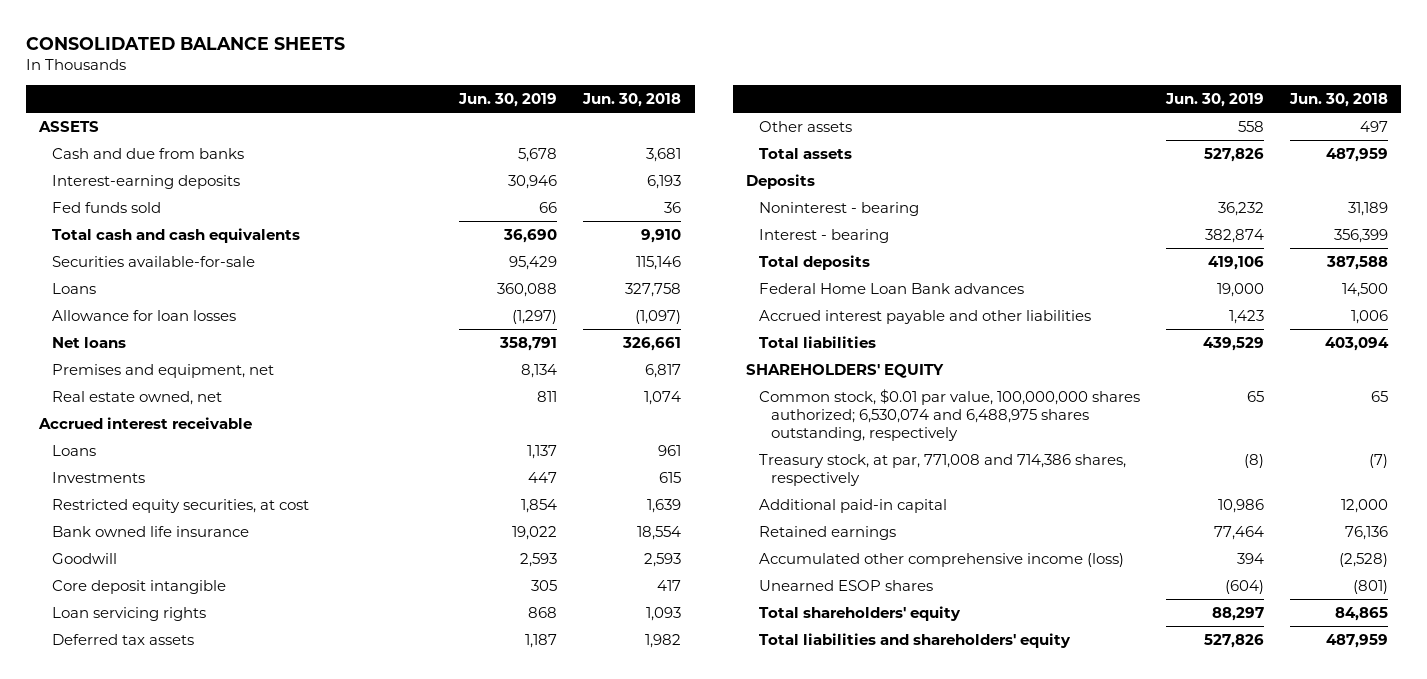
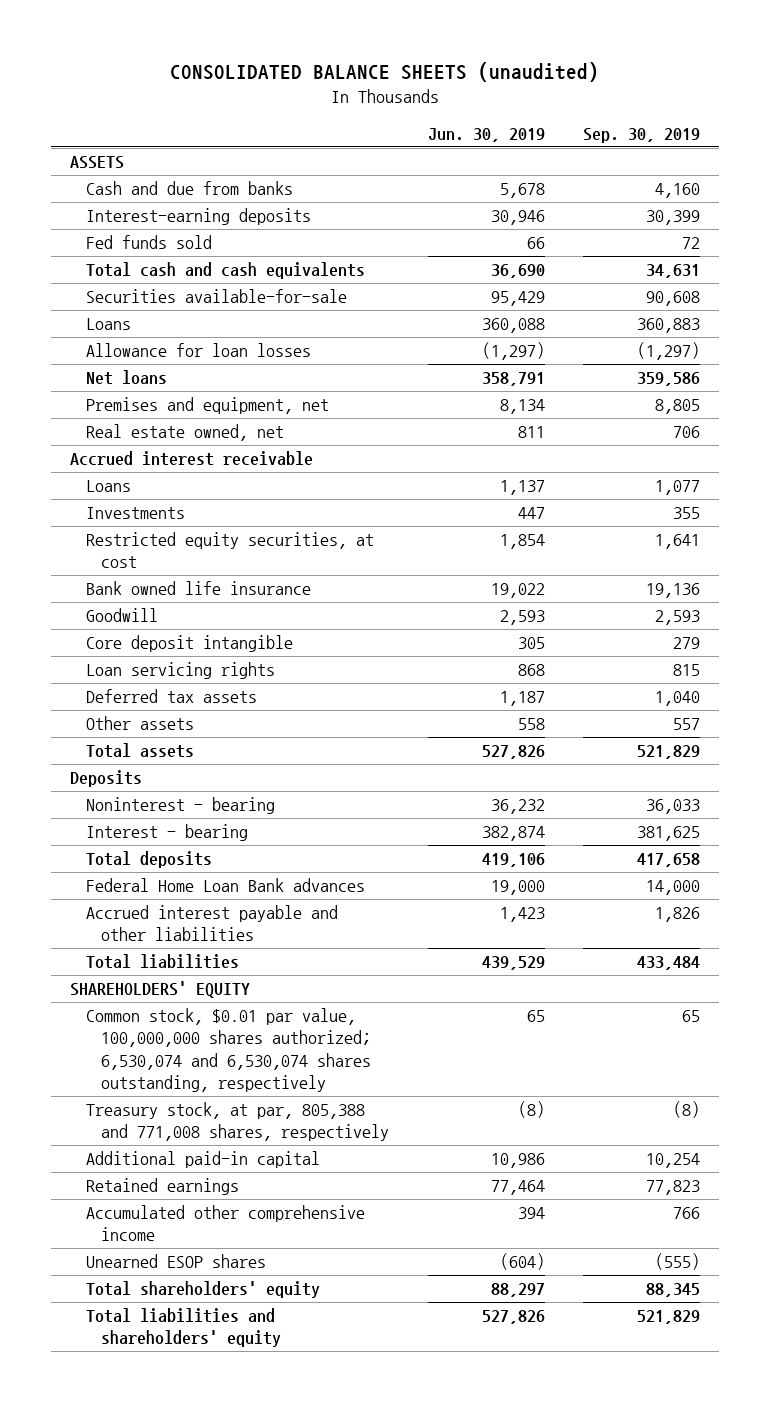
- CONSOLIDATED BALANCE SHEETS
+ CONSOLIDATED BALANCE SHEETS (unaudited)
- | Jun. 30, 2019 | Jun. 30, 2018
+ | Jun. 30, 2019 | Sep. 30, 2019
- Common stock, $0.01 par value, 100,000,000 shares authorized; 6,530,074 and 6,488,975 shares outstanding, respectively | 65 | 65
- Treasury stock, at par, 771,008 and 714,386 shares, respectively | (8) | (7)
+ Common stock, $0.01 par value, 100,000,000 shares authorized; 6,530,074 and 6,530,074 shares outstanding, respectively | 65 | 65
+ Treasury stock, at par, 805,388 and 771,008 shares, respectively | (8) | (8)
- Accumulated other comprehensive income (loss) | 394 | (2,528)
+ Accumulated other comprehensive income | 394 | 766

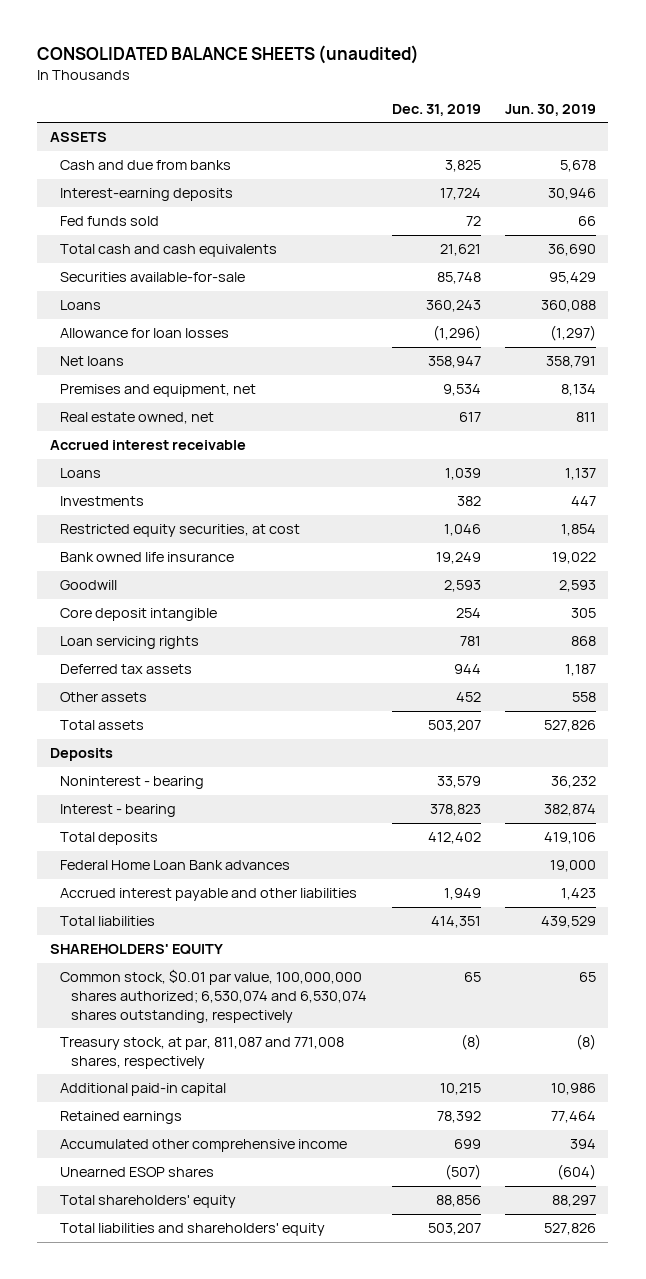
- | Jun. 30, 2019 | Sep. 30, 2019
+ | Dec. 31, 2019 | Jun. 30, 2019
- Treasury stock, at par, 805,388 and 771,008 shares, respectively | (8) | (8)
+ Treasury stock, at par, 811,087 and 771,008 shares, respectively | (8) | (8)

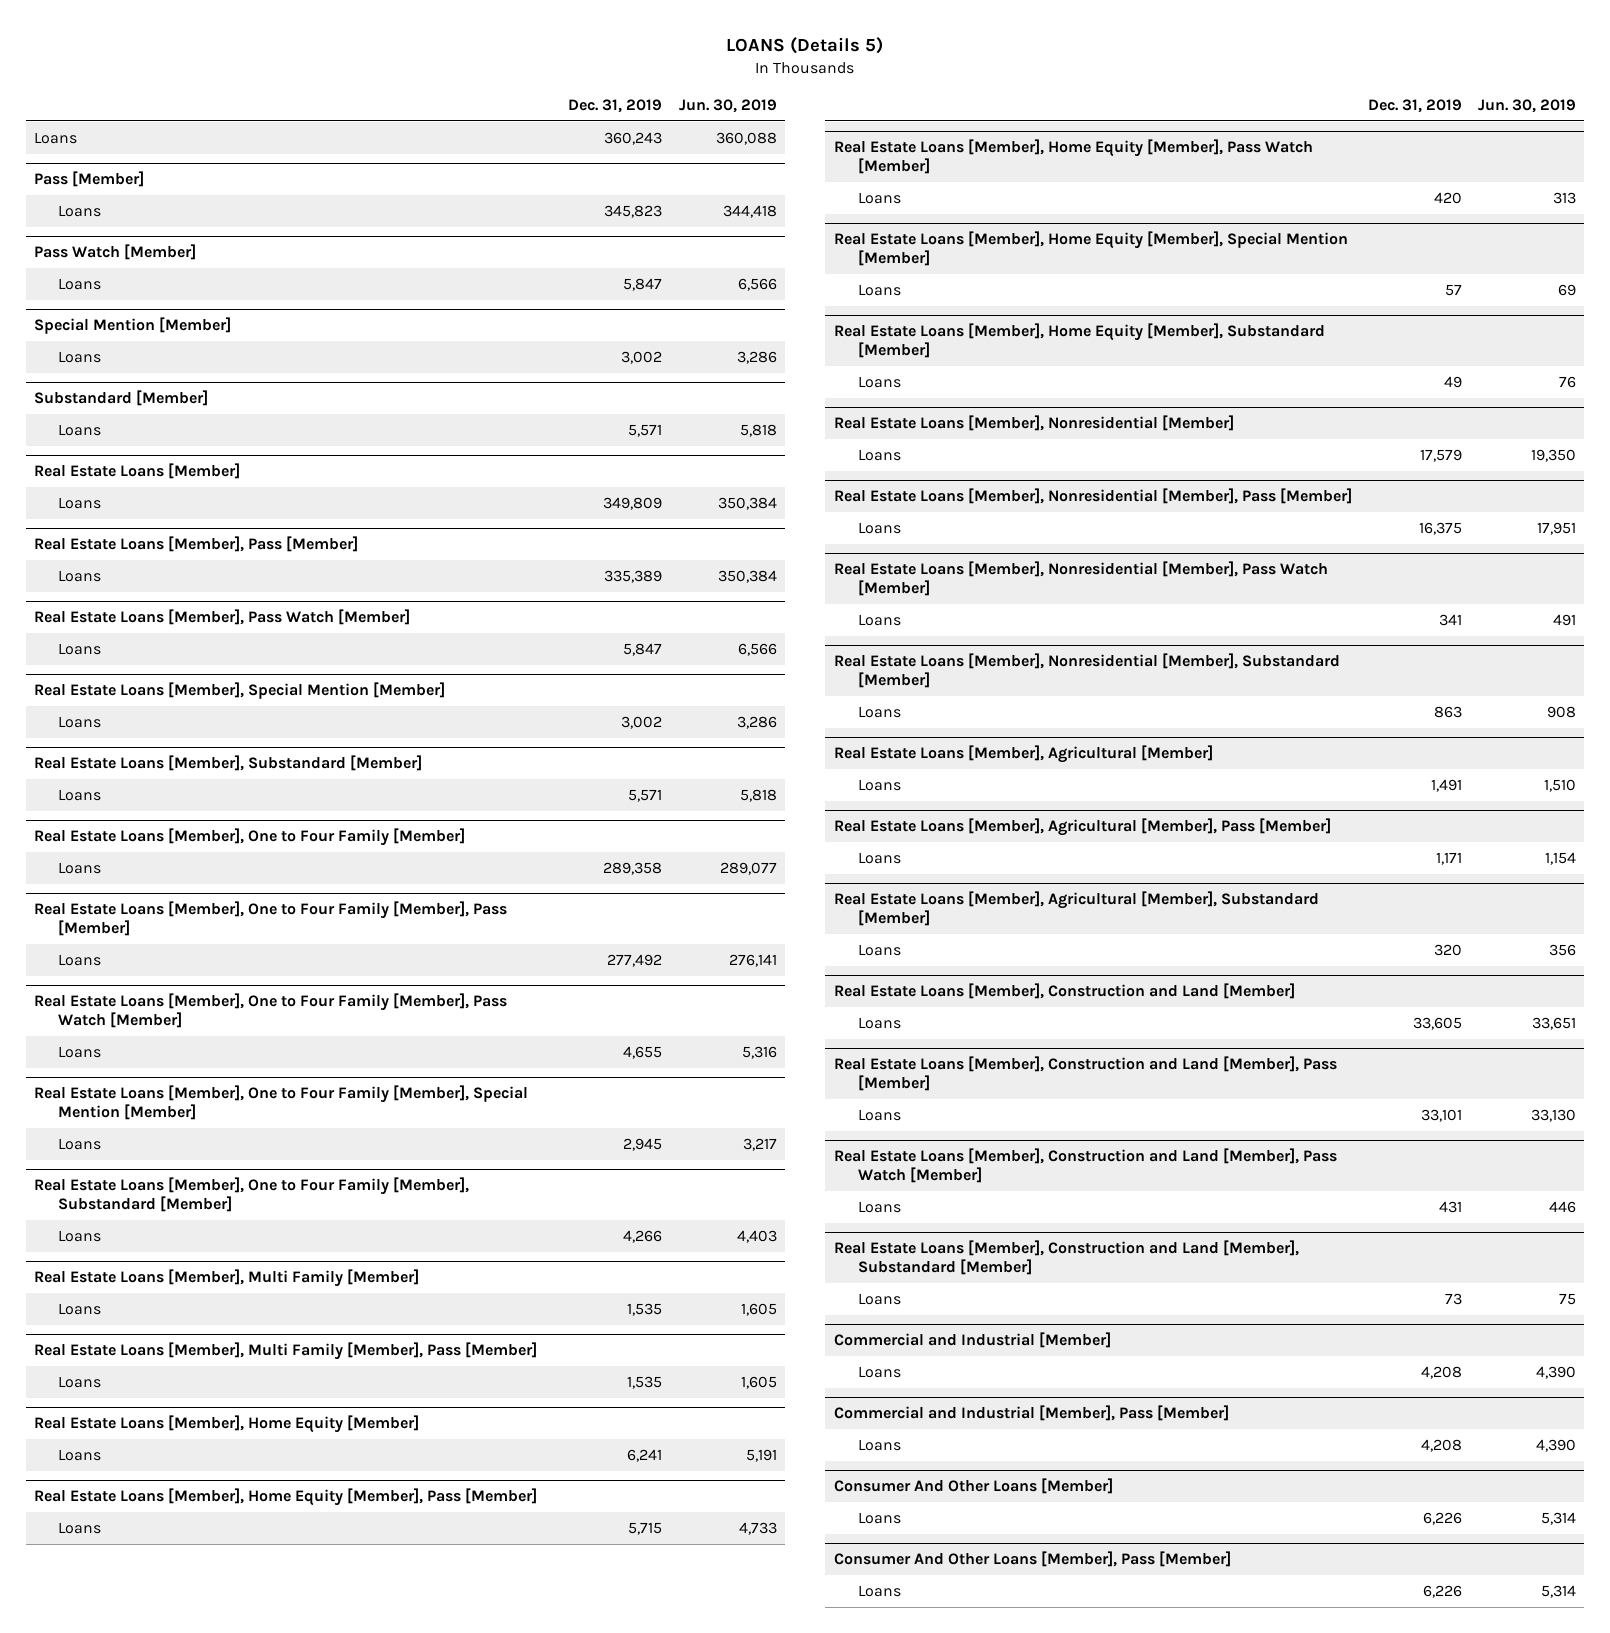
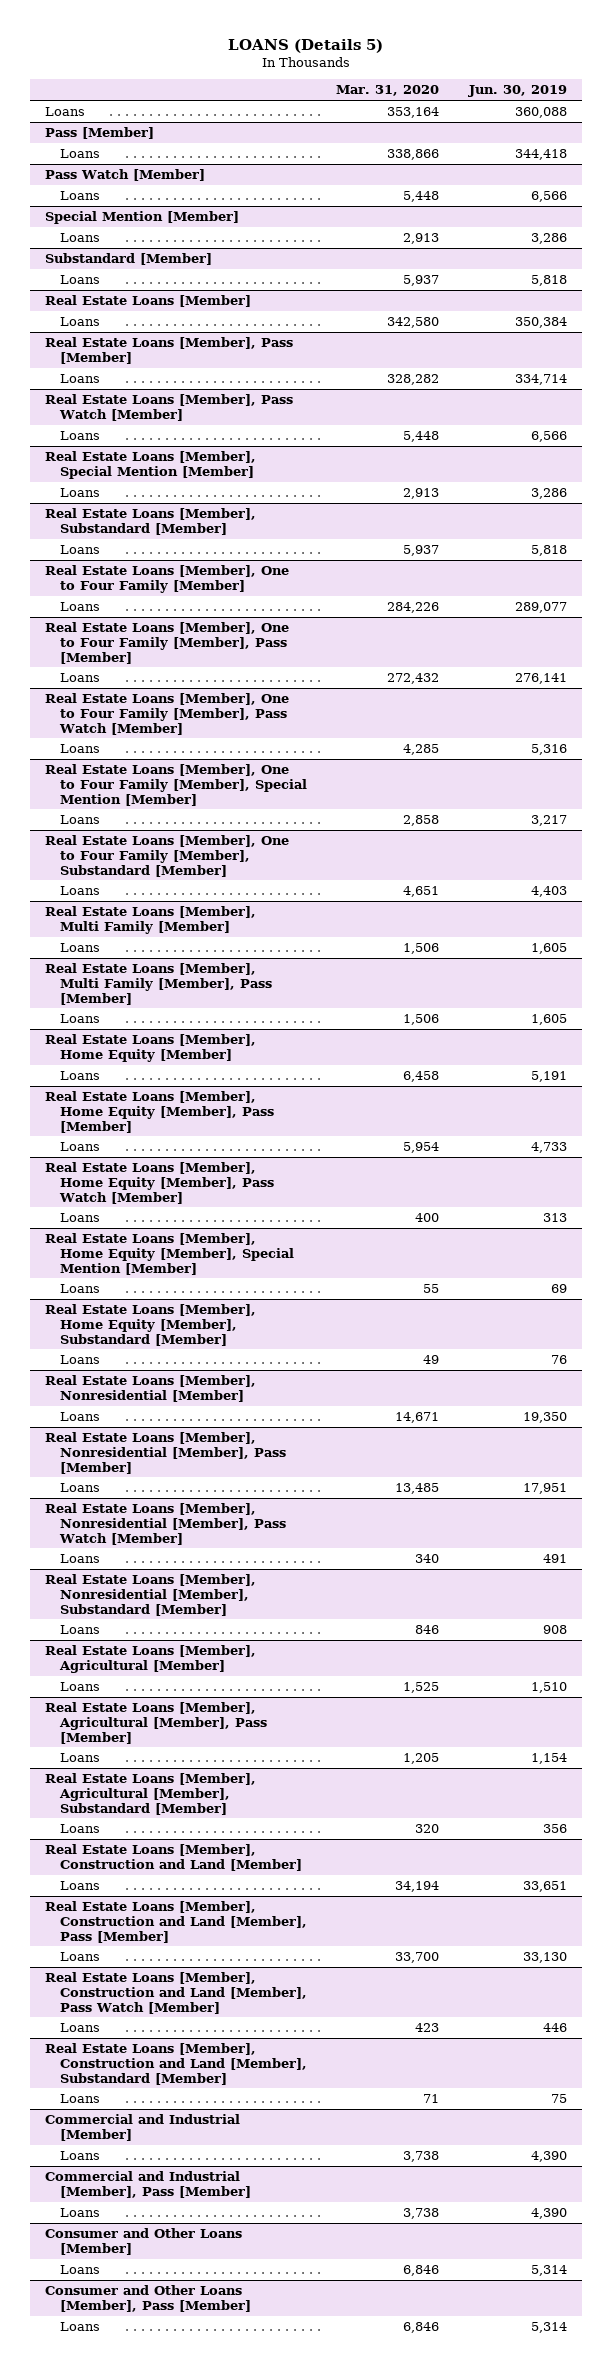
- | Dec. 31, 2019 | Jun. 30, 2019
+ | Mar. 31, 2020 | Jun. 30, 2019
@ Real Estate Loans [Member], Pass [Member]
- Loans | 335,389 | 350,384
+ Loans | 328,282 | 334,714
- Consumer And Other Loans [Member]
+ Consumer and Other Loans [Member]
- Consumer And Other Loans [Member], Pass [Member]
+ Consumer and Other Loans [Member], Pass [Member]

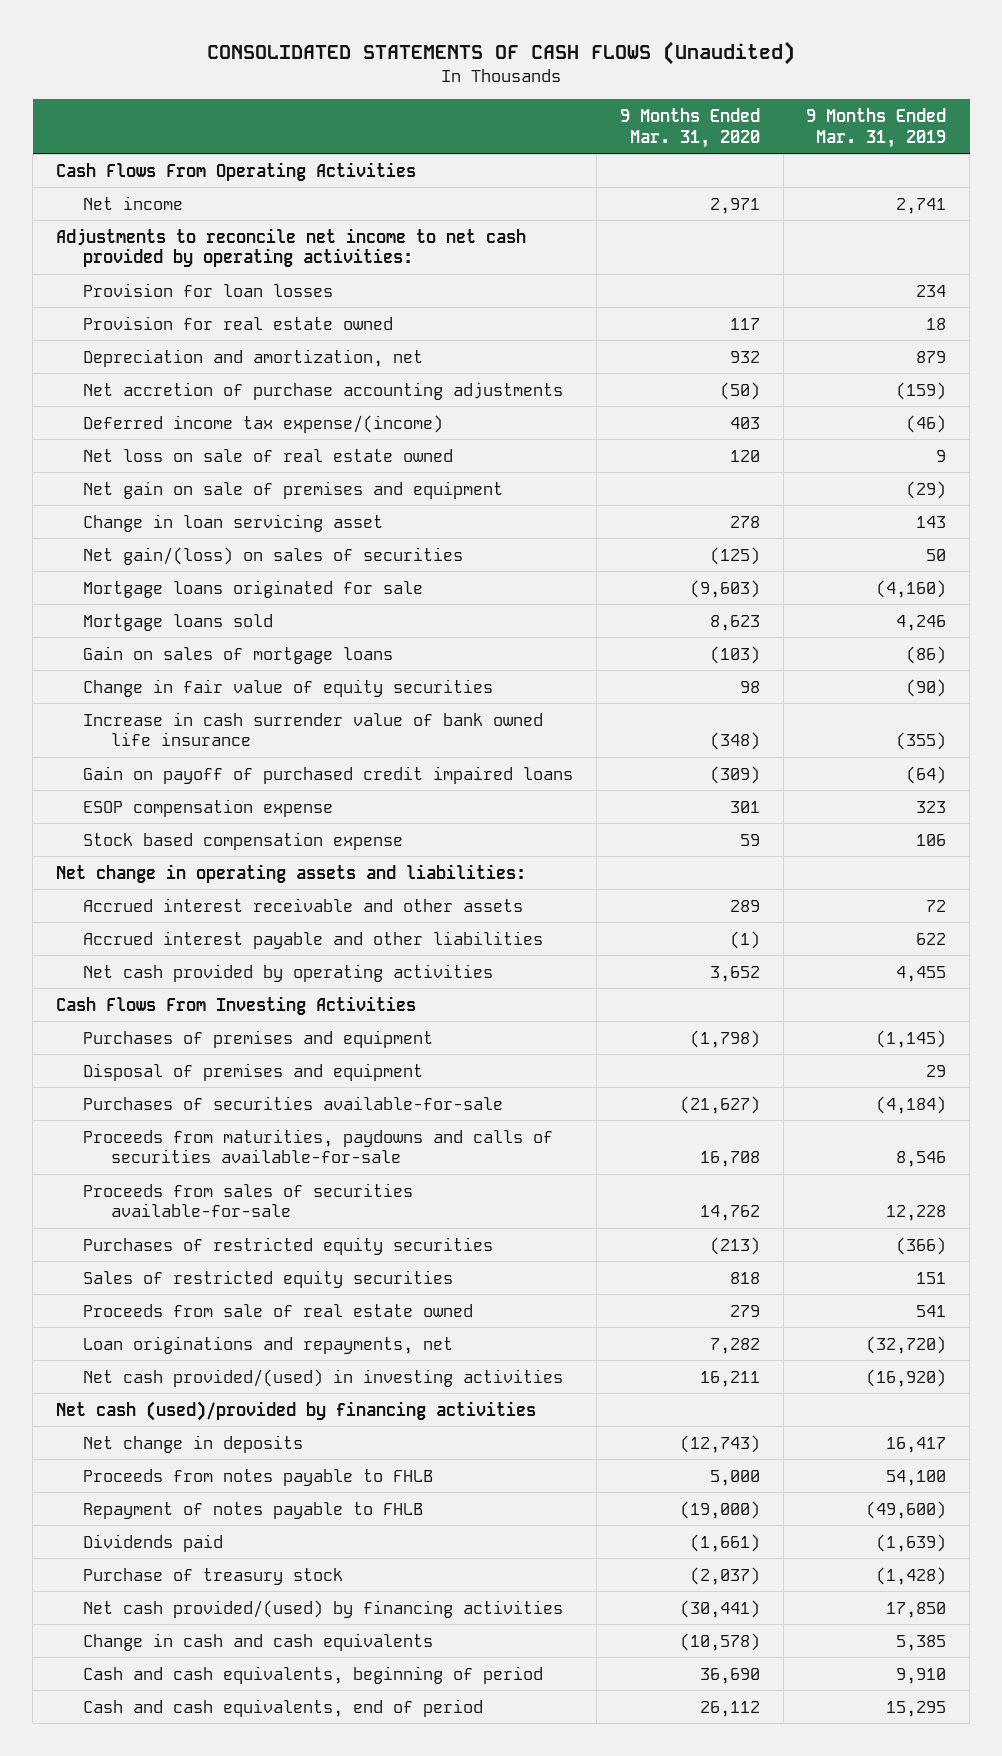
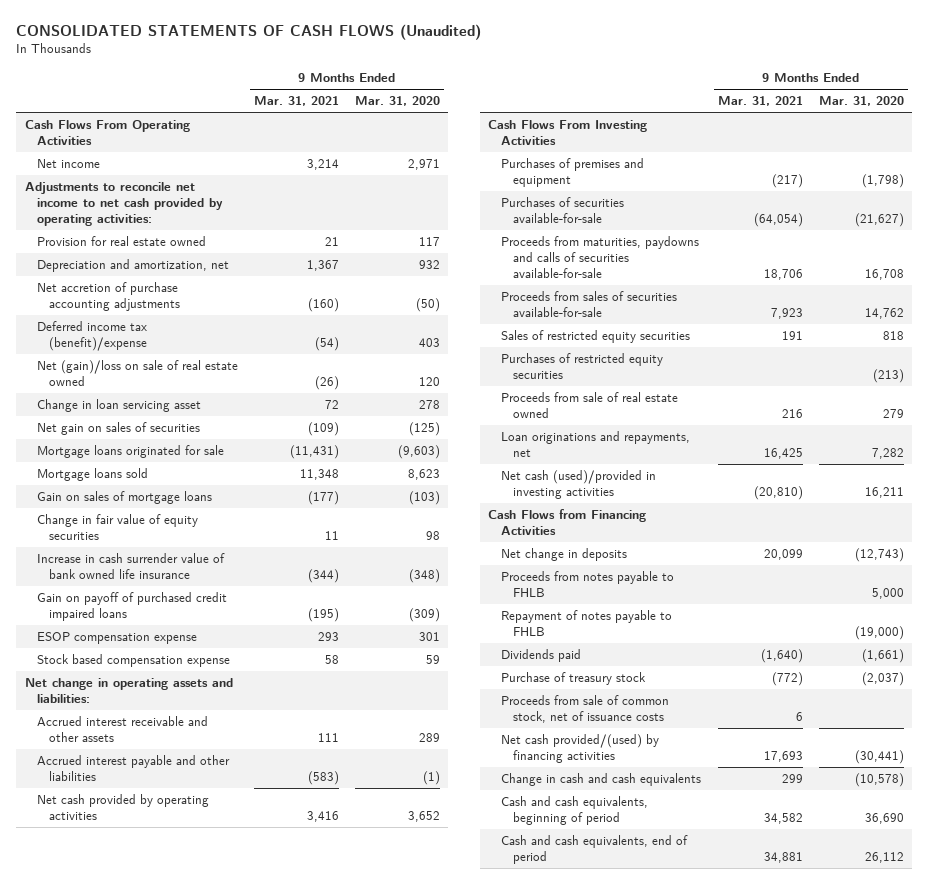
- | 9 Months Ended Mar. 31, 2020 | 9 Months Ended Mar. 31, 2019
+ | 9 Months Ended Mar. 31, 2021 | 9 Months Ended Mar. 31, 2020
- Provision for loan losses | | 234
- Deferred income tax expense/(income) | 403 | (46)
- Net loss on sale of real estate owned | 120 | 9
- Net gain on sale of premises and equipment | | (29)
+ Deferred income tax (benefit)/expense | (54) | 403
+ Net (gain)/loss on sale of real estate owned | (26) | 120
- Net gain/(loss) on sales of securities | (125) | 50
+ Net gain on sales of securities | (109) | (125)
- Disposal of premises and equipment | | 29
moved down: Purchases of restricted equity securities | | (213)
- Net cash provided/(used) in investing activities | 16,211 | (16,920)
- Net cash (used)/provided by financing activities
+ Net cash (used)/provided in investing activities | (20,810) | 16,211
+ Cash Flows from Financing Activities
+ Proceeds from sale of common stock, net of issuance costs | 6 |

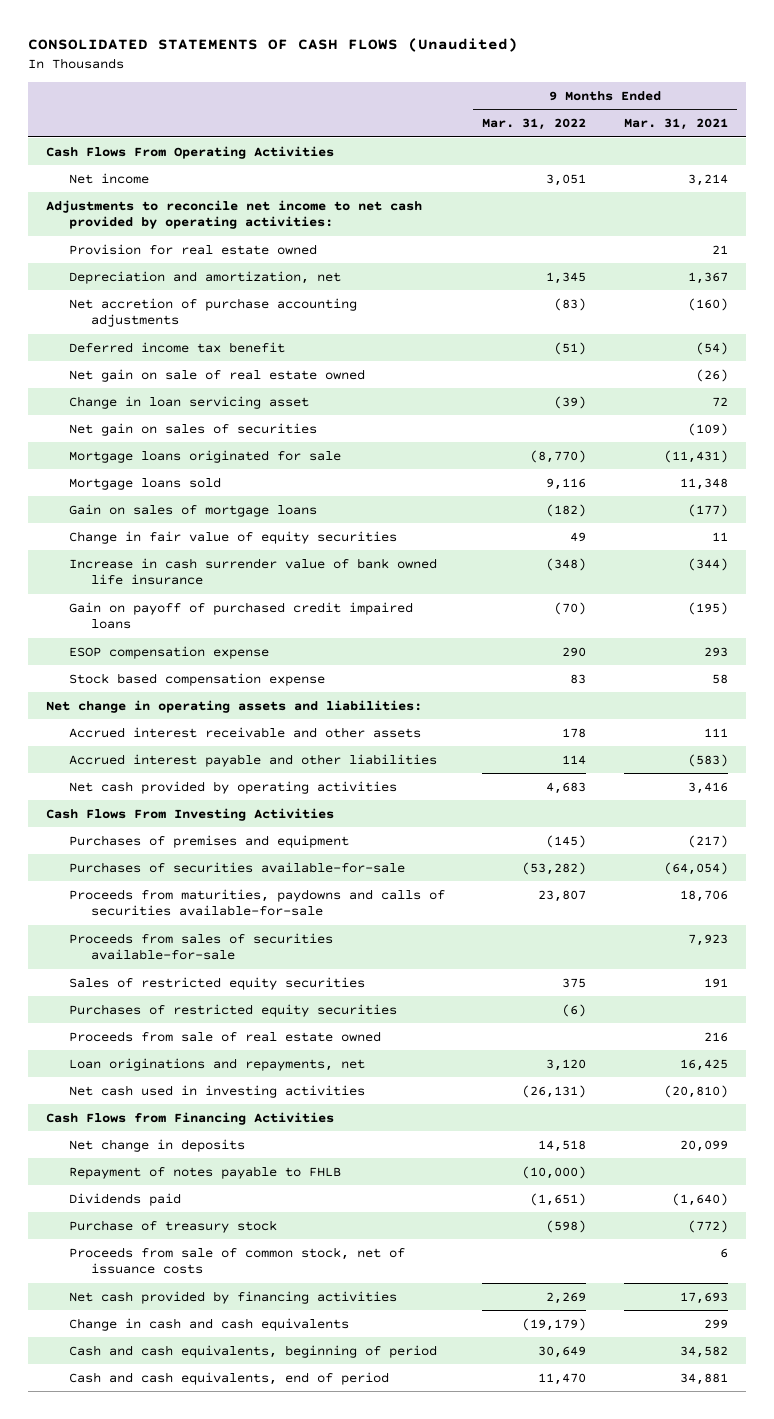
- | 9 Months Ended Mar. 31, 2021 | 9 Months Ended Mar. 31, 2020
+ | 9 Months Ended Mar. 31, 2022 | 9 Months Ended Mar. 31, 2021
- Deferred income tax (benefit)/expense | (54) | 403
- Net (gain)/loss on sale of real estate owned | (26) | 120
+ Deferred income tax benefit | (51) | (54)
+ Net gain on sale of real estate owned | | (26)
- Net cash (used)/provided in investing activities | (20,810) | 16,211
+ Net cash used in investing activities | (26,131) | (20,810)
- Proceeds from notes payable to FHLB | | 5,000
- Net cash provided/(used) by financing activities | 17,693 | (30,441)
+ Net cash provided by financing activities | 2,269 | 17,693

